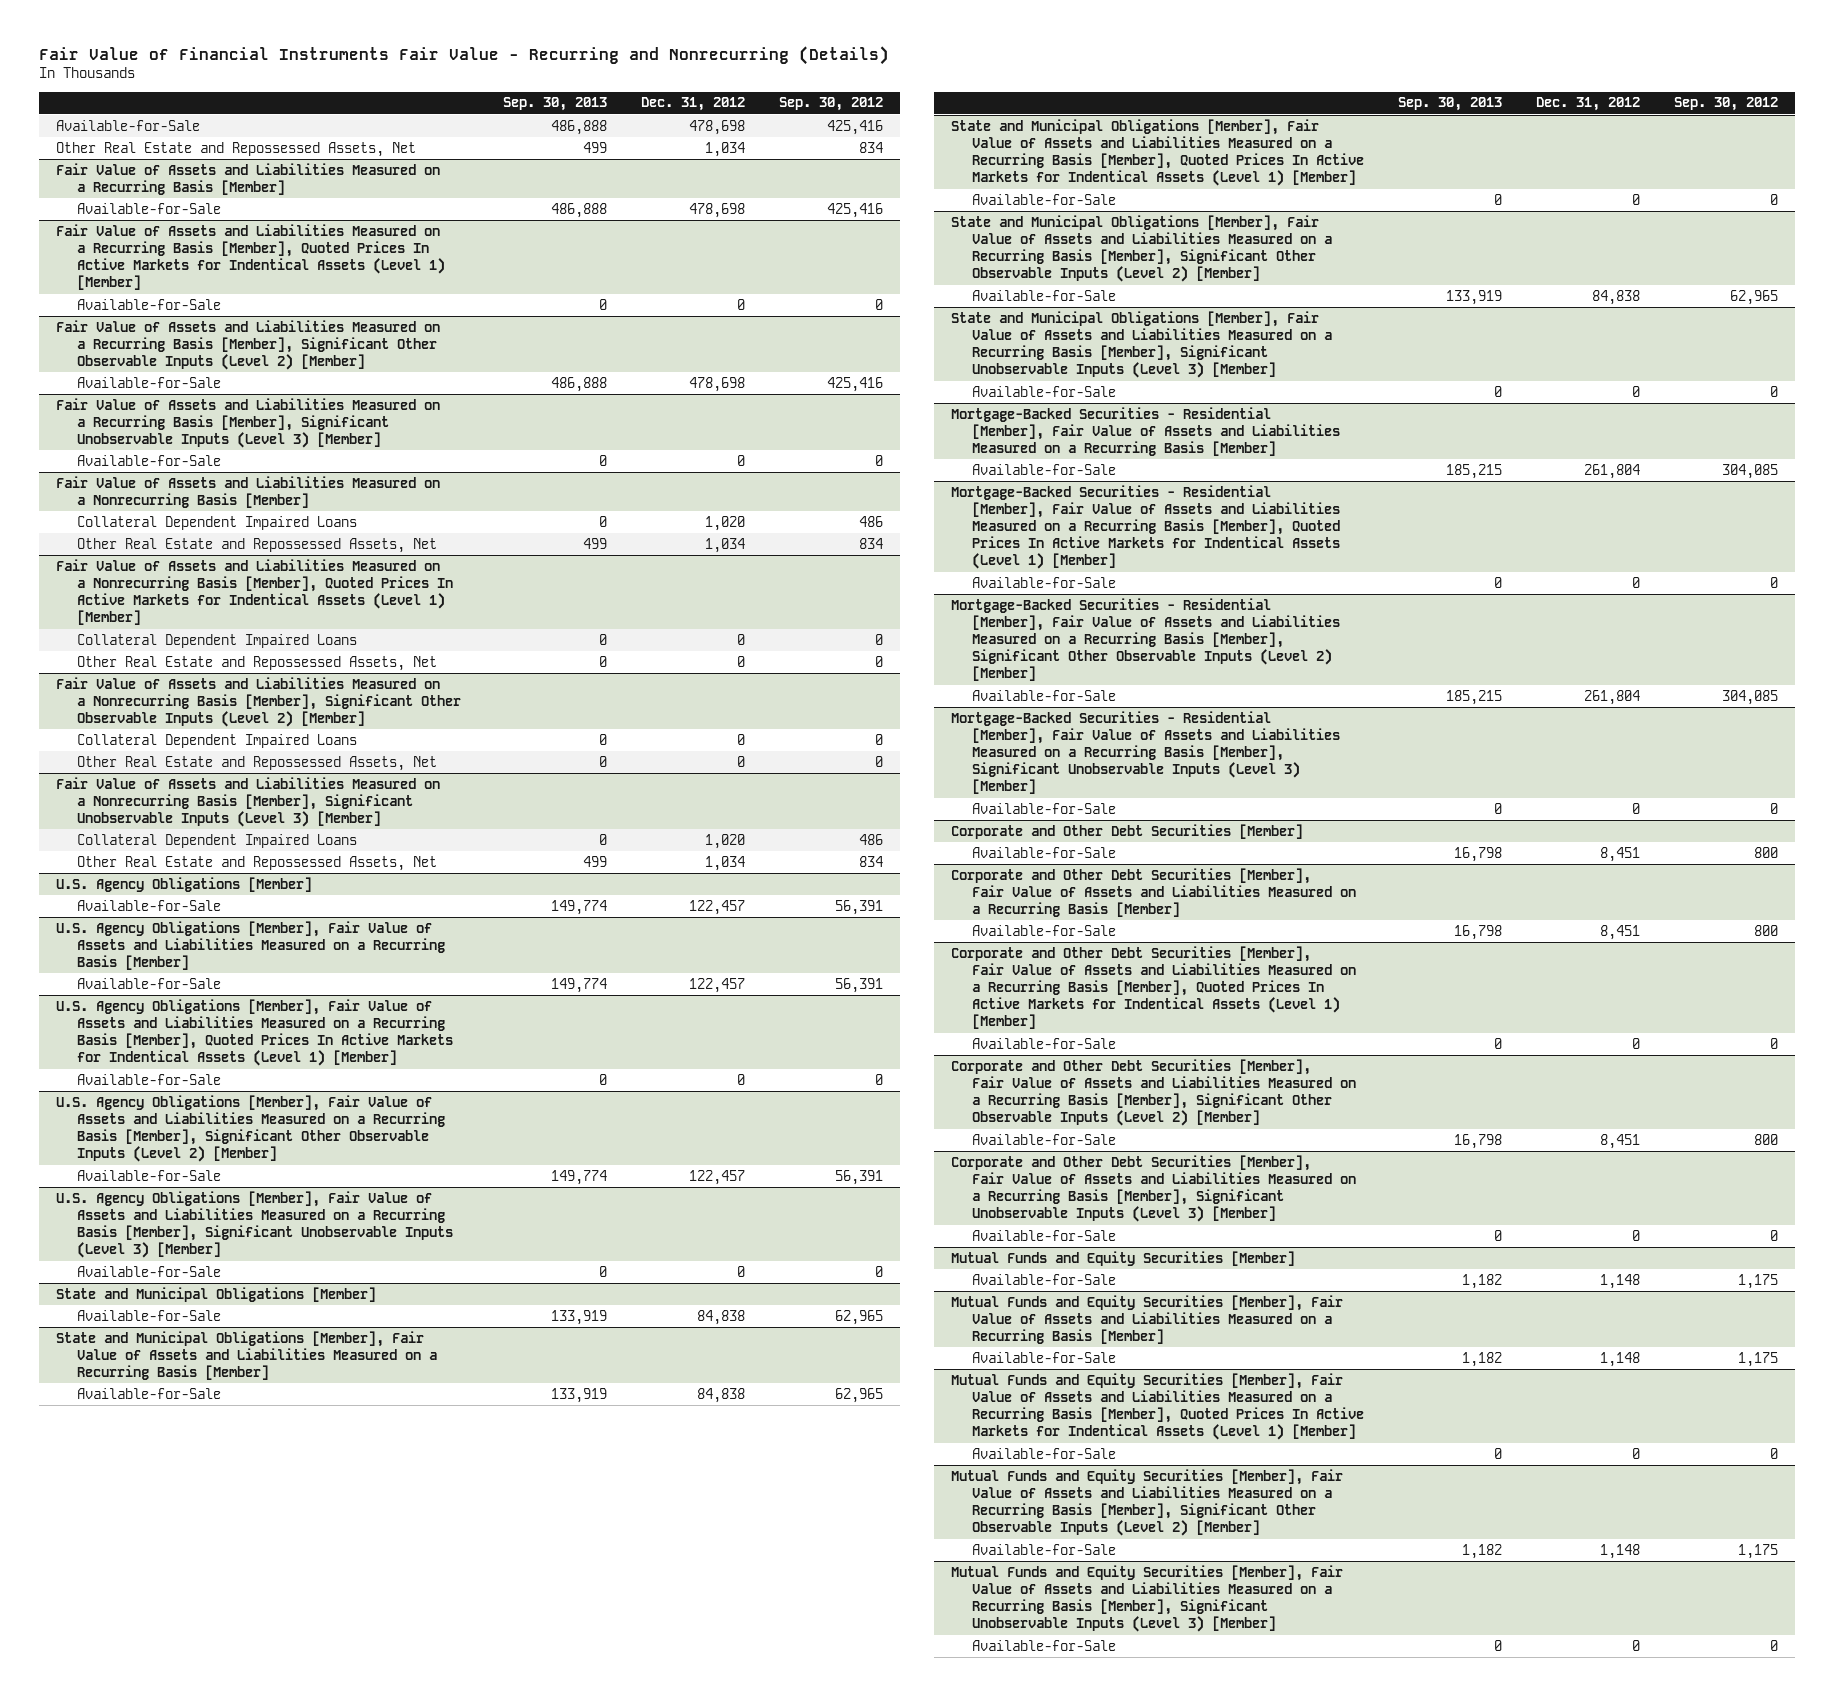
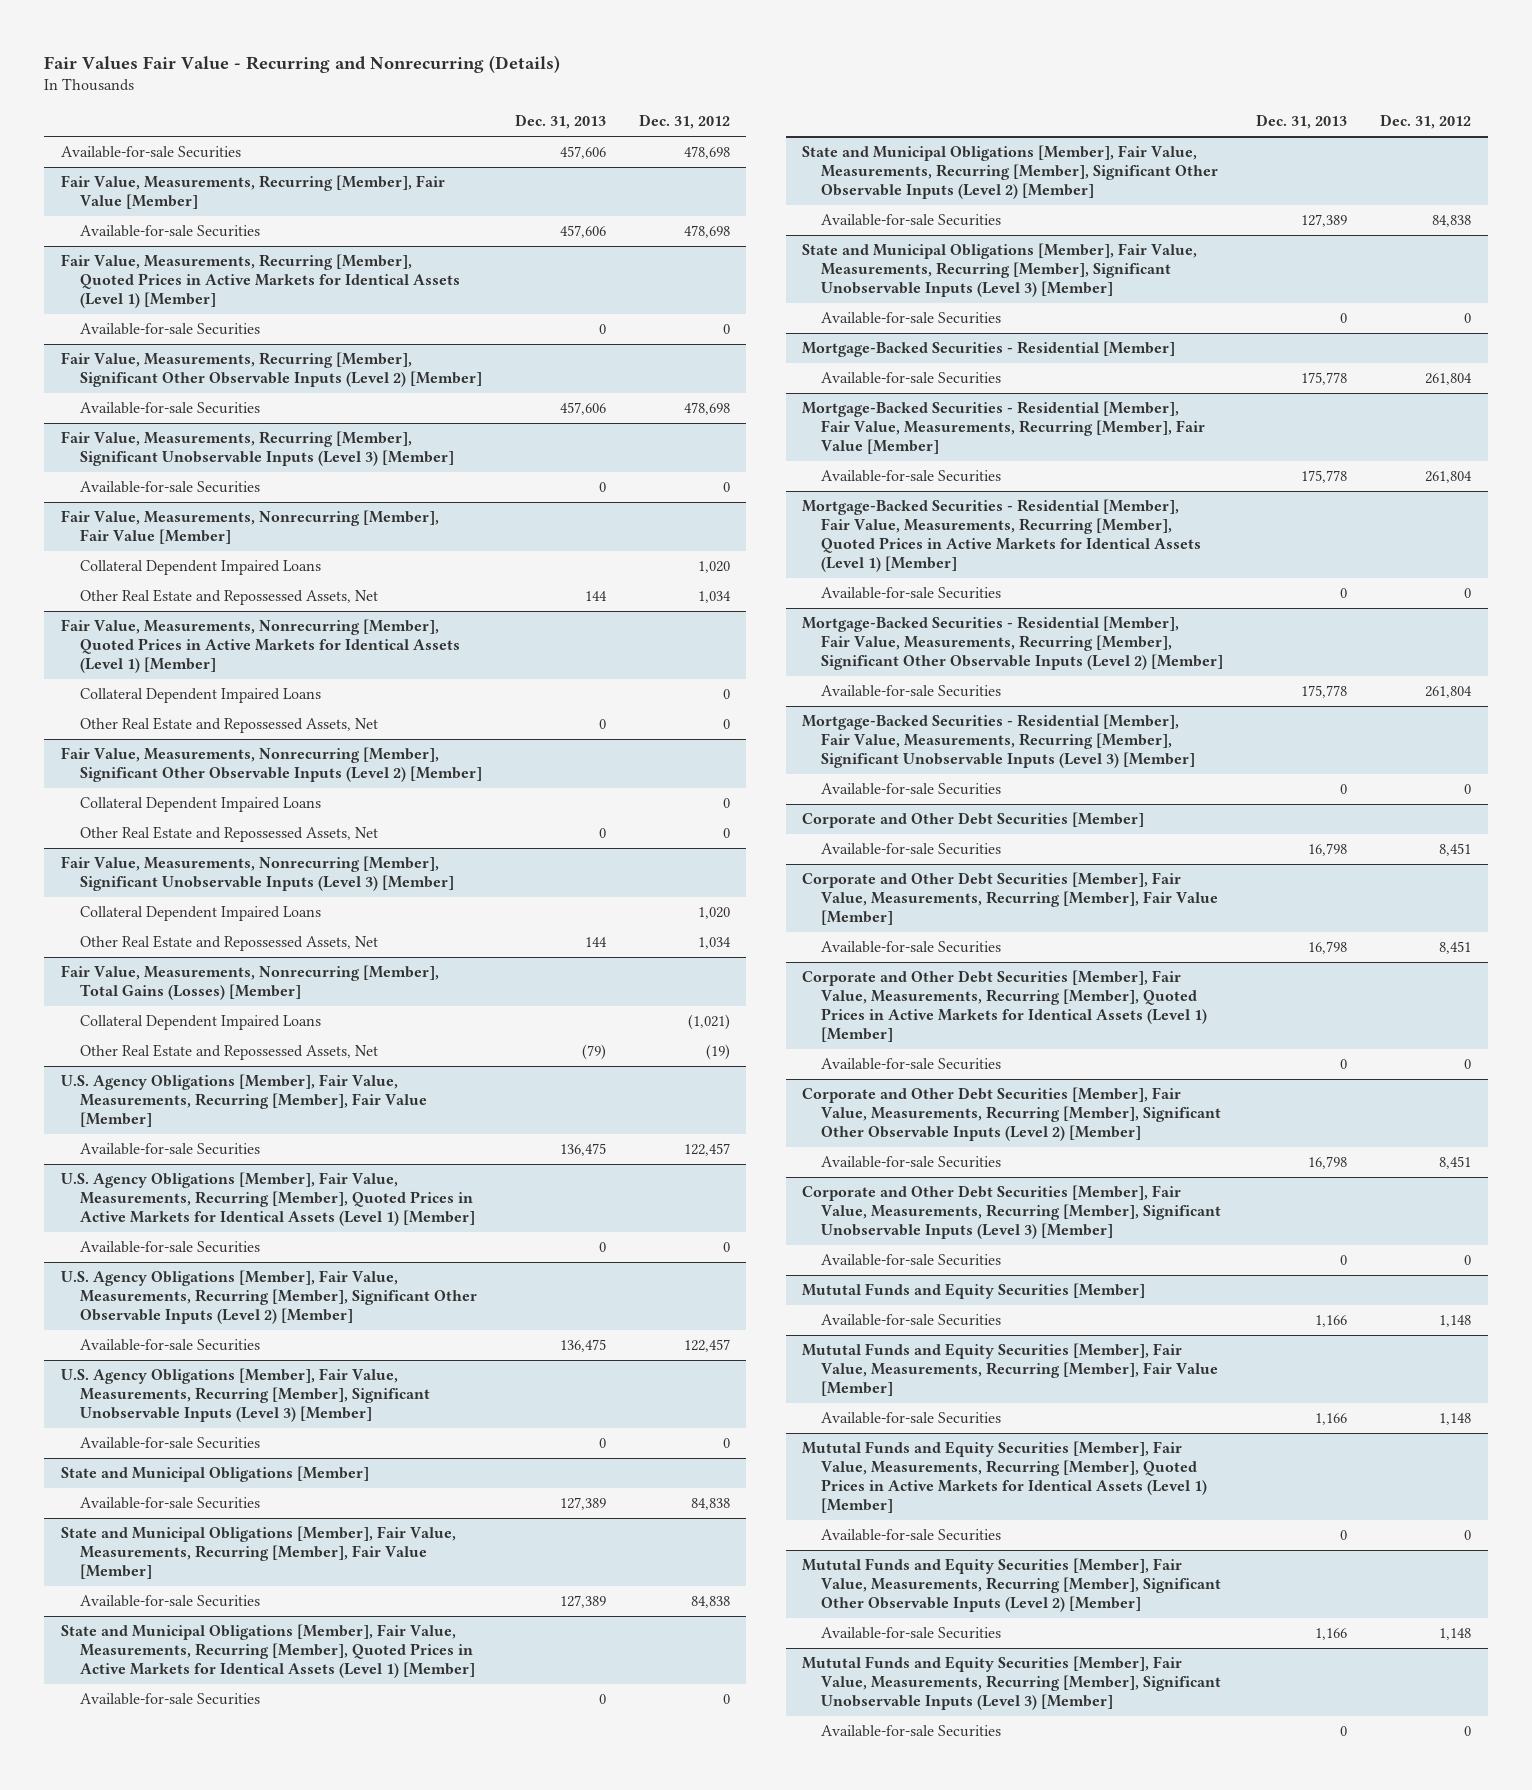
- Fair Value of Financial Instruments Fair Value - Recurring and Nonrecurring (Details)
+ Fair Values Fair Value - Recurring and Nonrecurring (Details)
- | Sep. 30, 2013 | Dec. 31, 2012 | Sep. 30, 2012
+ | Dec. 31, 2013 | Dec. 31, 2012
- Available-for-Sale | 486,888 | 478,698 | 425,416
- Other Real Estate and Repossessed Assets, Net | 499 | 1,034 | 834
- Fair Value of Assets and Liabilities Measured on a Recurring Basis [Member]
- Available-for-Sale | 486,888 | 478,698 | 425,416
- Fair Value of Assets and Liabilities Measured on a Recurring Basis [Member], Quoted Prices In Active Markets for Indentical Assets (Level 1) [Member]
- Available-for-Sale | 0 | 0 | 0
- Fair Value of Assets and Liabilities Measured on a Recurring Basis [Member], Significant Other Observable Inputs (Level 2) [Member]
- Available-for-Sale | 486,888 | 478,698 | 425,416
- Fair Value of Assets and Liabilities Measured on a Recurring Basis [Member], Significant Unobservable Inputs (Level 3) [Member]
- Available-for-Sale | 0 | 0 | 0
- Fair Value of Assets and Liabilities Measured on a Nonrecurring Basis [Member]
+ Available-for-sale Securities | 457,606 | 478,698
+ Fair Value, Measurements, Recurring [Member], Fair Value [Member]
+ Available-for-sale Securities | 457,606 | 478,698
+ Fair Value, Measurements, Recurring [Member], Quoted Prices in Active Markets for Identical Assets (Level 1) [Member]
+ Available-for-sale Securities | 0 | 0
+ Fair Value, Measurements, Recurring [Member], Significant Other Observable Inputs (Level 2) [Member]
+ Available-for-sale Securities | 457,606 | 478,698
+ Fair Value, Measurements, Recurring [Member], Significant Unobservable Inputs (Level 3) [Member]
+ Available-for-sale Securities | 0 | 0
+ Fair Value, Measurements, Nonrecurring [Member], Fair Value [Member]
- Fair Value of Assets and Liabilities Measured on a Nonrecurring Basis [Member], Quoted Prices In Active Markets for Indentical Assets (Level 1) [Member]
+ Fair Value, Measurements, Nonrecurring [Member], Quoted Prices in Active Markets for Identical Assets (Level 1) [Member]
- Fair Value of Assets and Liabilities Measured on a Nonrecurring Basis [Member], Significant Other Observable Inputs (Level 2) [Member]
+ Fair Value, Measurements, Nonrecurring [Member], Significant Other Observable Inputs (Level 2) [Member]
- Fair Value of Assets and Liabilities Measured on a Nonrecurring Basis [Member], Significant Unobservable Inputs (Level 3) [Member]
+ Fair Value, Measurements, Nonrecurring [Member], Significant Unobservable Inputs (Level 3) [Member]
- U.S. Agency Obligations [Member]
- Available-for-Sale | 149,774 | 122,457 | 56,391
- U.S. Agency Obligations [Member], Fair Value of Assets and Liabilities Measured on a Recurring Basis [Member]
- Available-for-Sale | 149,774 | 122,457 | 56,391
- U.S. Agency Obligations [Member], Fair Value of Assets and Liabilities Measured on a Recurring Basis [Member], Quoted Prices In Active Markets for Indentical Assets (Level 1) [Member]
- Available-for-Sale | 0 | 0 | 0
- U.S. Agency Obligations [Member], Fair Value of Assets and Liabilities Measured on a Recurring Basis [Member], Significant Other Observable Inputs (Level 2) [Member]
- Available-for-Sale | 149,774 | 122,457 | 56,391
- U.S. Agency Obligations [Member], Fair Value of Assets and Liabilities Measured on a Recurring Basis [Member], Significant Unobservable Inputs (Level 3) [Member]
- Available-for-Sale | 0 | 0 | 0
+ Fair Value, Measurements, Nonrecurring [Member], Total Gains (Losses) [Member]
+ Collateral Dependent Impaired Loans | | (1,021)
+ Other Real Estate and Repossessed Assets, Net | (79) | (19)
+ U.S. Agency Obligations [Member], Fair Value, Measurements, Recurring [Member], Fair Value [Member]
+ Available-for-sale Securities | 136,475 | 122,457
+ U.S. Agency Obligations [Member], Fair Value, Measurements, Recurring [Member], Quoted Prices in Active Markets for Identical Assets (Level 1) [Member]
+ Available-for-sale Securities | 0 | 0
+ U.S. Agency Obligations [Member], Fair Value, Measurements, Recurring [Member], Significant Other Observable Inputs (Level 2) [Member]
+ Available-for-sale Securities | 136,475 | 122,457
+ U.S. Agency Obligations [Member], Fair Value, Measurements, Recurring [Member], Significant Unobservable Inputs (Level 3) [Member]
+ Available-for-sale Securities | 0 | 0
@ State and Municipal Obligations [Member]
- Available-for-Sale | 133,919 | 84,838 | 62,965
- State and Municipal Obligations [Member], Fair Value of Assets and Liabilities Measured on a Recurring Basis [Member]
- Available-for-Sale | 133,919 | 84,838 | 62,965
- State and Municipal Obligations [Member], Fair Value of Assets and Liabilities Measured on a Recurring Basis [Member], Quoted Prices In Active Markets for Indentical Assets (Level 1) [Member]
- Available-for-Sale | 0 | 0 | 0
- State and Municipal Obligations [Member], Fair Value of Assets and Liabilities Measured on a Recurring Basis [Member], Significant Other Observable Inputs (Level 2) [Member]
- Available-for-Sale | 133,919 | 84,838 | 62,965
- State and Municipal Obligations [Member], Fair Value of Assets and Liabilities Measured on a Recurring Basis [Member], Significant Unobservable Inputs (Level 3) [Member]
- Available-for-Sale | 0 | 0 | 0
- Mortgage-Backed Securities - Residential [Member], Fair Value of Assets and Liabilities Measured on a Recurring Basis [Member]
- Available-for-Sale | 185,215 | 261,804 | 304,085
- Mortgage-Backed Securities - Residential [Member], Fair Value of Assets and Liabilities Measured on a Recurring Basis [Member], Quoted Prices In Active Markets for Indentical Assets (Level 1) [Member]
- Available-for-Sale | 0 | 0 | 0
- Mortgage-Backed Securities - Residential [Member], Fair Value of Assets and Liabilities Measured on a Recurring Basis [Member], Significant Other Observable Inputs (Level 2) [Member]
- Available-for-Sale | 185,215 | 261,804 | 304,085
- Mortgage-Backed Securities - Residential [Member], Fair Value of Assets and Liabilities Measured on a Recurring Basis [Member], Significant Unobservable Inputs (Level 3) [Member]
- Available-for-Sale | 0 | 0 | 0
@ State and Municipal Obligations [Member]
+ Available-for-sale Securities | 127,389 | 84,838
+ State and Municipal Obligations [Member], Fair Value, Measurements, Recurring [Member], Fair Value [Member]
+ Available-for-sale Securities | 127,389 | 84,838
+ State and Municipal Obligations [Member], Fair Value, Measurements, Recurring [Member], Quoted Prices in Active Markets for Identical Assets (Level 1) [Member]
+ Available-for-sale Securities | 0 | 0
+ State and Municipal Obligations [Member], Fair Value, Measurements, Recurring [Member], Significant Other Observable Inputs (Level 2) [Member]
+ Available-for-sale Securities | 127,389 | 84,838
+ State and Municipal Obligations [Member], Fair Value, Measurements, Recurring [Member], Significant Unobservable Inputs (Level 3) [Member]
+ Available-for-sale Securities | 0 | 0
+ Mortgage-Backed Securities - Residential [Member]
+ Available-for-sale Securities | 175,778 | 261,804
+ Mortgage-Backed Securities - Residential [Member], Fair Value, Measurements, Recurring [Member], Fair Value [Member]
+ Available-for-sale Securities | 175,778 | 261,804
+ Mortgage-Backed Securities - Residential [Member], Fair Value, Measurements, Recurring [Member], Quoted Prices in Active Markets for Identical Assets (Level 1) [Member]
+ Available-for-sale Securities | 0 | 0
+ Mortgage-Backed Securities - Residential [Member], Fair Value, Measurements, Recurring [Member], Significant Other Observable Inputs (Level 2) [Member]
+ Available-for-sale Securities | 175,778 | 261,804
+ Mortgage-Backed Securities - Residential [Member], Fair Value, Measurements, Recurring [Member], Significant Unobservable Inputs (Level 3) [Member]
+ Available-for-sale Securities | 0 | 0
@ Corporate and Other Debt Securities [Member]
- Available-for-Sale | 16,798 | 8,451 | 800
- Corporate and Other Debt Securities [Member], Fair Value of Assets and Liabilities Measured on a Recurring Basis [Member]
- Available-for-Sale | 16,798 | 8,451 | 800
- Corporate and Other Debt Securities [Member], Fair Value of Assets and Liabilities Measured on a Recurring Basis [Member], Quoted Prices In Active Markets for Indentical Assets (Level 1) [Member]
- Available-for-Sale | 0 | 0 | 0
- Corporate and Other Debt Securities [Member], Fair Value of Assets and Liabilities Measured on a Recurring Basis [Member], Significant Other Observable Inputs (Level 2) [Member]
- Available-for-Sale | 16,798 | 8,451 | 800
- Corporate and Other Debt Securities [Member], Fair Value of Assets and Liabilities Measured on a Recurring Basis [Member], Significant Unobservable Inputs (Level 3) [Member]
- Available-for-Sale | 0 | 0 | 0
- Mutual Funds and Equity Securities [Member]
- Available-for-Sale | 1,182 | 1,148 | 1,175
- Mutual Funds and Equity Securities [Member], Fair Value of Assets and Liabilities Measured on a Recurring Basis [Member]
- Available-for-Sale | 1,182 | 1,148 | 1,175
- Mutual Funds and Equity Securities [Member], Fair Value of Assets and Liabilities Measured on a Recurring Basis [Member], Quoted Prices In Active Markets for Indentical Assets (Level 1) [Member]
- Available-for-Sale | 0 | 0 | 0
- Mutual Funds and Equity Securities [Member], Fair Value of Assets and Liabilities Measured on a Recurring Basis [Member], Significant Other Observable Inputs (Level 2) [Member]
- Available-for-Sale | 1,182 | 1,148 | 1,175
- Mutual Funds and Equity Securities [Member], Fair Value of Assets and Liabilities Measured on a Recurring Basis [Member], Significant Unobservable Inputs (Level 3) [Member]
- Available-for-Sale | 0 | 0 | 0
@ Corporate and Other Debt Securities [Member]
+ Available-for-sale Securities | 16,798 | 8,451
+ Corporate and Other Debt Securities [Member], Fair Value, Measurements, Recurring [Member], Fair Value [Member]
+ Available-for-sale Securities | 16,798 | 8,451
+ Corporate and Other Debt Securities [Member], Fair Value, Measurements, Recurring [Member], Quoted Prices in Active Markets for Identical Assets (Level 1) [Member]
+ Available-for-sale Securities | 0 | 0
+ Corporate and Other Debt Securities [Member], Fair Value, Measurements, Recurring [Member], Significant Other Observable Inputs (Level 2) [Member]
+ Available-for-sale Securities | 16,798 | 8,451
+ Corporate and Other Debt Securities [Member], Fair Value, Measurements, Recurring [Member], Significant Unobservable Inputs (Level 3) [Member]
+ Available-for-sale Securities | 0 | 0
+ Mututal Funds and Equity Securities [Member]
+ Available-for-sale Securities | 1,166 | 1,148
+ Mututal Funds and Equity Securities [Member], Fair Value, Measurements, Recurring [Member], Fair Value [Member]
+ Available-for-sale Securities | 1,166 | 1,148
+ Mututal Funds and Equity Securities [Member], Fair Value, Measurements, Recurring [Member], Quoted Prices in Active Markets for Identical Assets (Level 1) [Member]
+ Available-for-sale Securities | 0 | 0
+ Mututal Funds and Equity Securities [Member], Fair Value, Measurements, Recurring [Member], Significant Other Observable Inputs (Level 2) [Member]
+ Available-for-sale Securities | 1,166 | 1,148
+ Mututal Funds and Equity Securities [Member], Fair Value, Measurements, Recurring [Member], Significant Unobservable Inputs (Level 3) [Member]
+ Available-for-sale Securities | 0 | 0

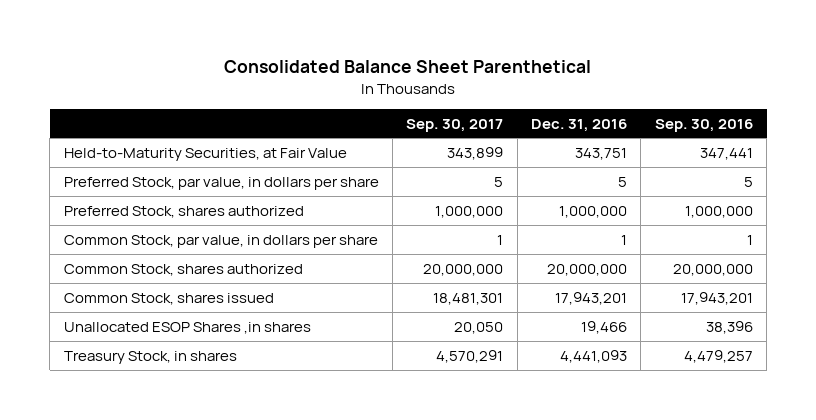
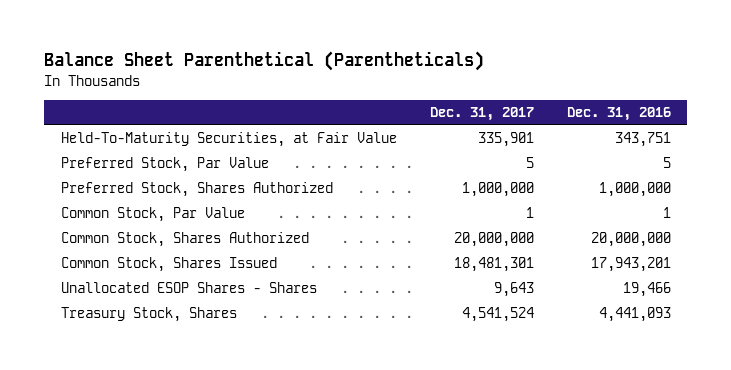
- Consolidated Balance Sheet Parenthetical
+ Balance Sheet Parenthetical (Parentheticals)
- | Sep. 30, 2017 | Dec. 31, 2016 | Sep. 30, 2016
+ | Dec. 31, 2017 | Dec. 31, 2016
- Held-to-Maturity Securities, at Fair Value | 343,899 | 343,751 | 347,441
- Preferred Stock, par value, in dollars per share | 5 | 5 | 5
- Preferred Stock, shares authorized | 1,000,000 | 1,000,000 | 1,000,000
- Common Stock, par value, in dollars per share | 1 | 1 | 1
- Common Stock, shares authorized | 20,000,000 | 20,000,000 | 20,000,000
- Common Stock, shares issued | 18,481,301 | 17,943,201 | 17,943,201
- Unallocated ESOP Shares ,in shares | 20,050 | 19,466 | 38,396
- Treasury Stock, in shares | 4,570,291 | 4,441,093 | 4,479,257
+ Held-To-Maturity Securities, at Fair Value | 335,901 | 343,751
+ Preferred Stock, Par Value | 5 | 5
+ Preferred Stock, Shares Authorized | 1,000,000 | 1,000,000
+ Common Stock, Par Value | 1 | 1
+ Common Stock, Shares Authorized | 20,000,000 | 20,000,000
+ Common Stock, Shares Issued | 18,481,301 | 17,943,201
+ Unallocated ESOP Shares - Shares | 9,643 | 19,466
+ Treasury Stock, Shares | 4,541,524 | 4,441,093

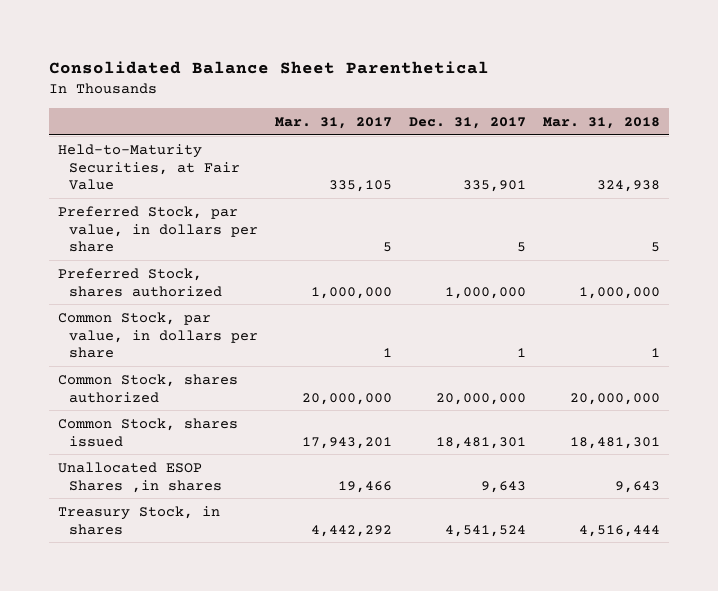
- Balance Sheet Parenthetical (Parentheticals)
+ Consolidated Balance Sheet Parenthetical
- | Dec. 31, 2017 | Dec. 31, 2016
+ | Mar. 31, 2017 | Dec. 31, 2017 | Mar. 31, 2018
- Held-To-Maturity Securities, at Fair Value | 335,901 | 343,751
- Preferred Stock, Par Value | 5 | 5
- Preferred Stock, Shares Authorized | 1,000,000 | 1,000,000
- Common Stock, Par Value | 1 | 1
- Common Stock, Shares Authorized | 20,000,000 | 20,000,000
- Common Stock, Shares Issued | 18,481,301 | 17,943,201
- Unallocated ESOP Shares - Shares | 9,643 | 19,466
- Treasury Stock, Shares | 4,541,524 | 4,441,093
+ Held-to-Maturity Securities, at Fair Value | 335,105 | 335,901 | 324,938
+ Preferred Stock, par value, in dollars per share | 5 | 5 | 5
+ Preferred Stock, shares authorized | 1,000,000 | 1,000,000 | 1,000,000
+ Common Stock, par value, in dollars per share | 1 | 1 | 1
+ Common Stock, shares authorized | 20,000,000 | 20,000,000 | 20,000,000
+ Common Stock, shares issued | 17,943,201 | 18,481,301 | 18,481,301
+ Unallocated ESOP Shares ,in shares | 19,466 | 9,643 | 9,643
+ Treasury Stock, in shares | 4,442,292 | 4,541,524 | 4,516,444

